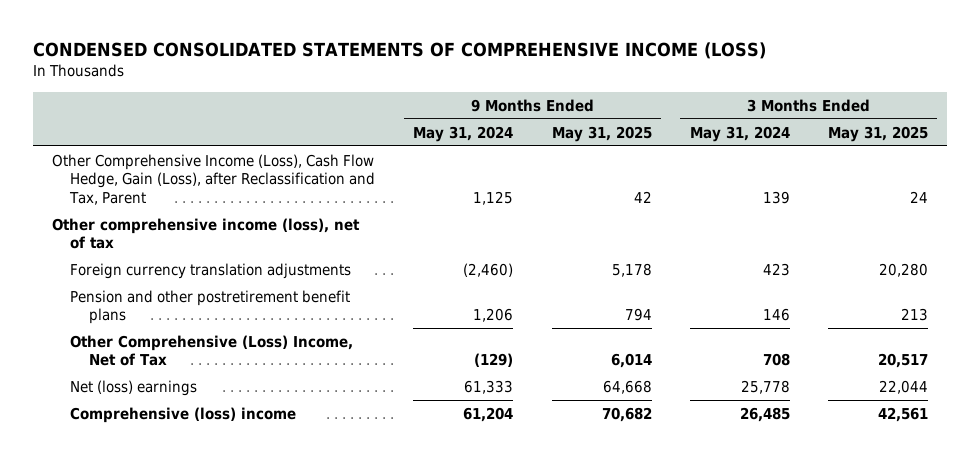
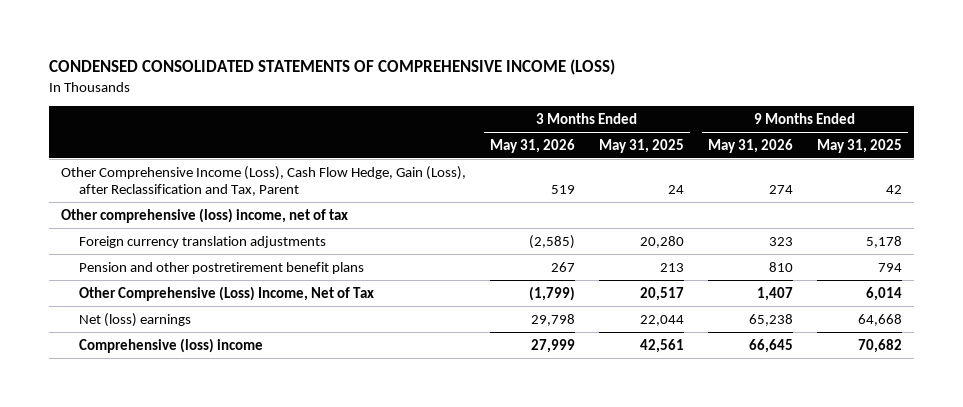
- | 9 Months Ended May 31, 2024 | 9 Months Ended May 31, 2025 | 3 Months Ended May 31, 2024 | 3 Months Ended May 31, 2025
+ | 3 Months Ended May 31, 2026 | 3 Months Ended May 31, 2025 | 9 Months Ended May 31, 2026 | 9 Months Ended May 31, 2025
- Other comprehensive income (loss), net of tax
+ Other comprehensive (loss) income, net of tax

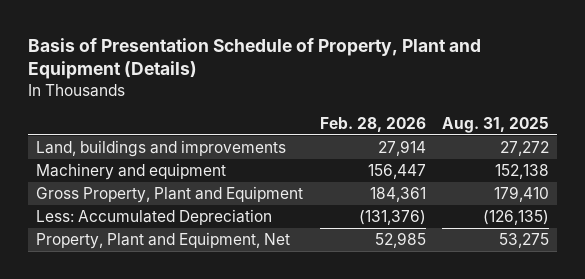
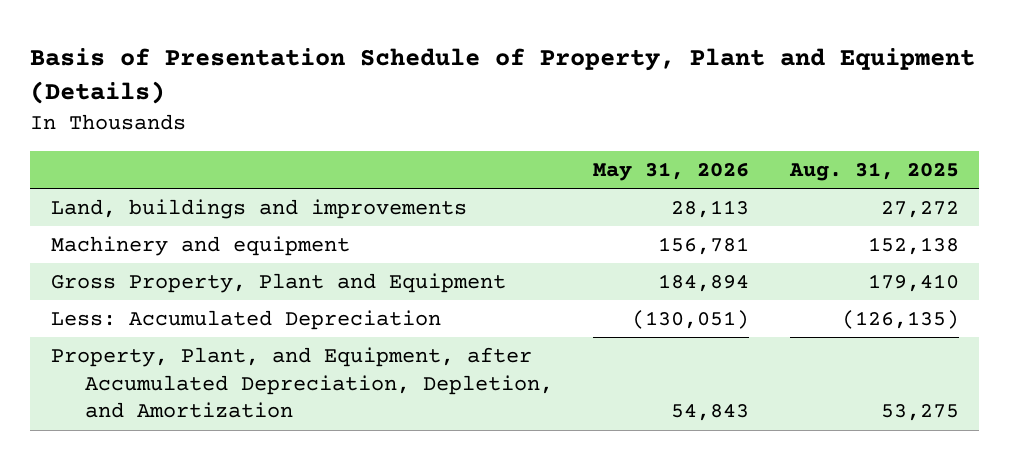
- | Feb. 28, 2026 | Aug. 31, 2025
+ | May 31, 2026 | Aug. 31, 2025
- Property, Plant and Equipment, Net | 52,985 | 53,275
+ Property, Plant, and Equipment, after Accumulated Depreciation, Depletion, and Amortization | 54,843 | 53,275

